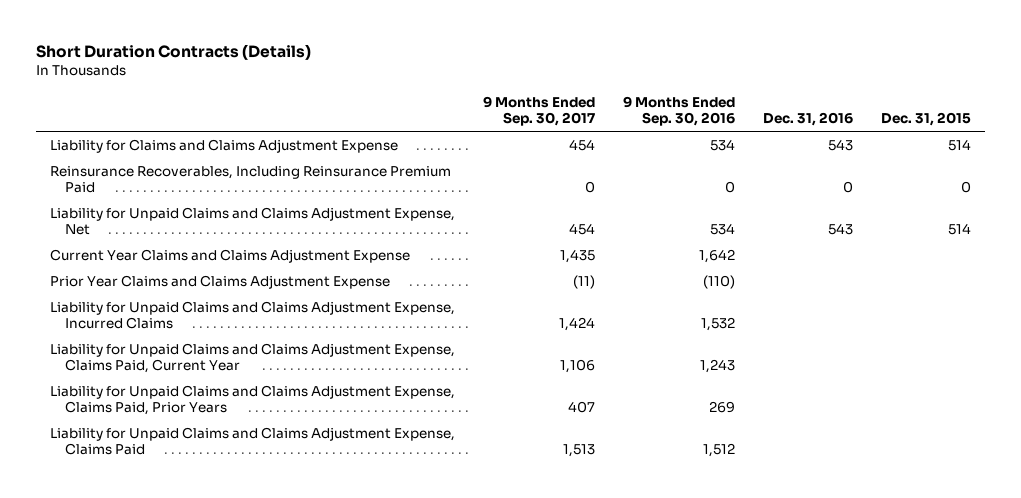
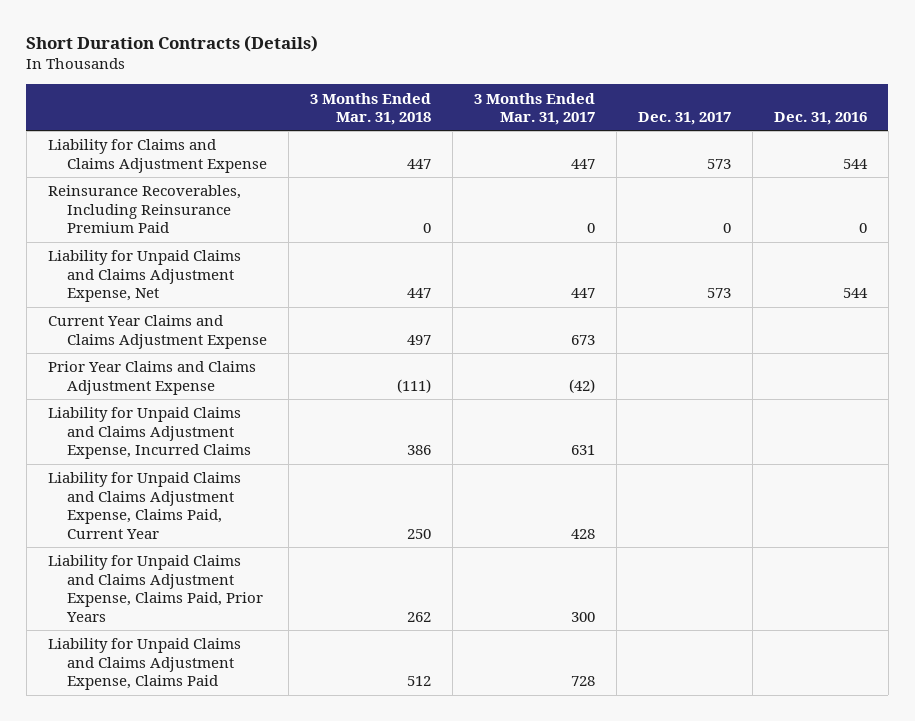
- | 9 Months Ended Sep. 30, 2017 | 9 Months Ended Sep. 30, 2016 | Dec. 31, 2016 | Dec. 31, 2015
+ | 3 Months Ended Mar. 31, 2018 | 3 Months Ended Mar. 31, 2017 | Dec. 31, 2017 | Dec. 31, 2016
- Liability for Claims and Claims Adjustment Expense | 454 | 534 | 543 | 514
+ Liability for Claims and Claims Adjustment Expense | 447 | 447 | 573 | 544
- Liability for Unpaid Claims and Claims Adjustment Expense, Net | 454 | 534 | 543 | 514
+ Liability for Unpaid Claims and Claims Adjustment Expense, Net | 447 | 447 | 573 | 544

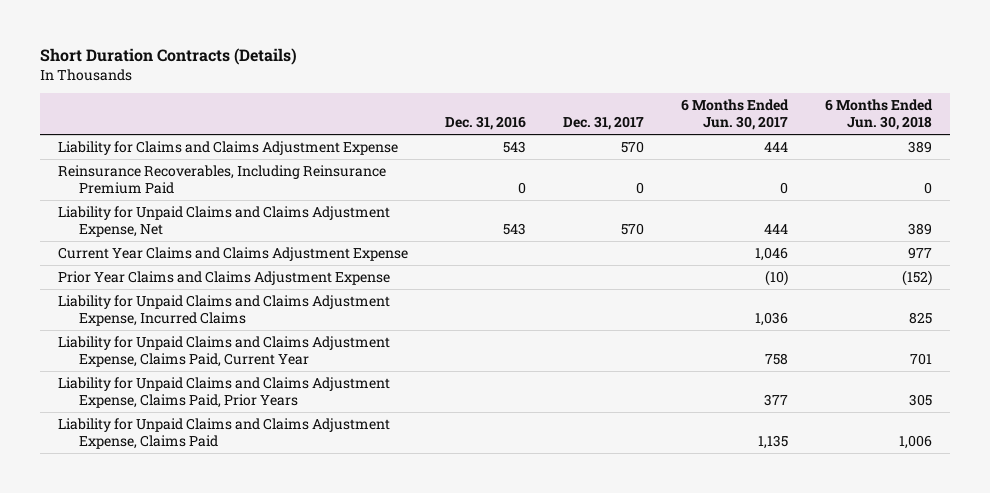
- | 3 Months Ended Mar. 31, 2018 | 3 Months Ended Mar. 31, 2017 | Dec. 31, 2017 | Dec. 31, 2016
+ | Dec. 31, 2016 | Dec. 31, 2017 | 6 Months Ended Jun. 30, 2017 | 6 Months Ended Jun. 30, 2018
- Liability for Claims and Claims Adjustment Expense | 447 | 447 | 573 | 544
+ Liability for Claims and Claims Adjustment Expense | 543 | 570 | 444 | 389
- Liability for Unpaid Claims and Claims Adjustment Expense, Net | 447 | 447 | 573 | 544
+ Liability for Unpaid Claims and Claims Adjustment Expense, Net | 543 | 570 | 444 | 389

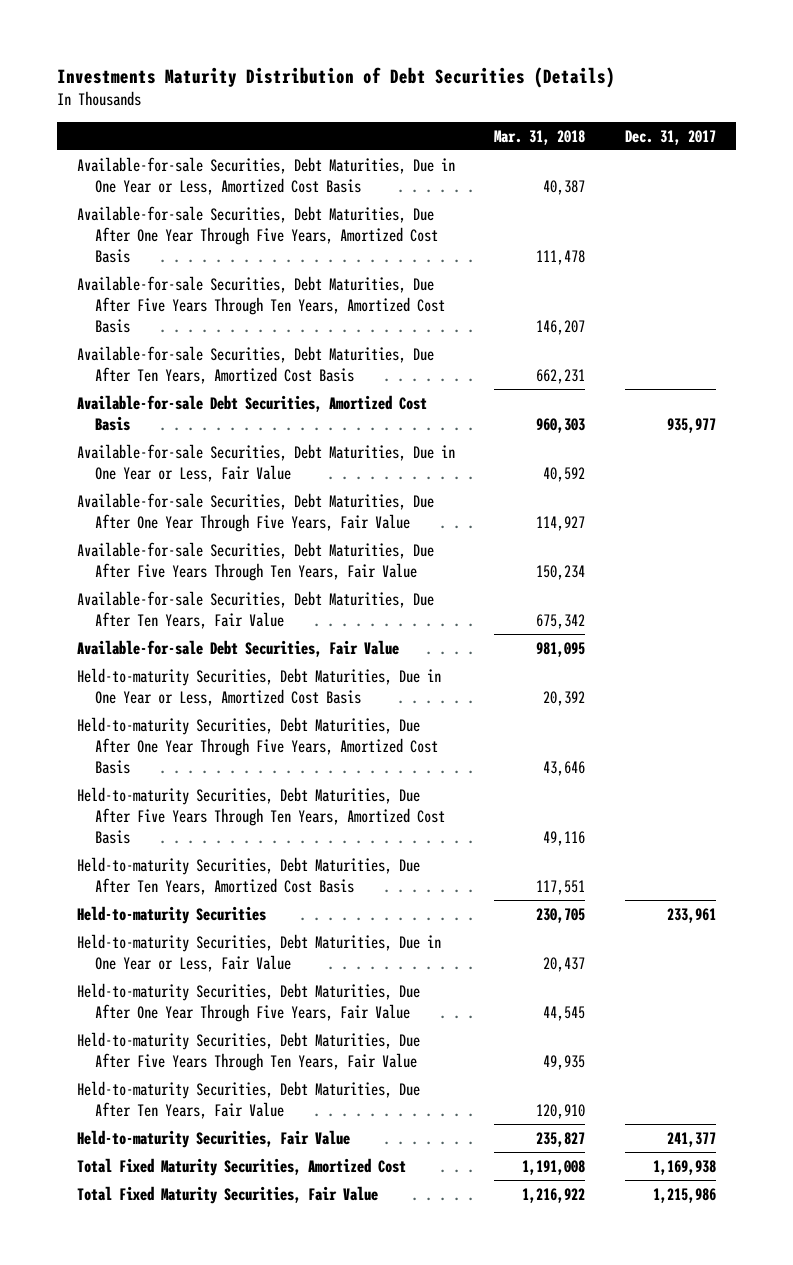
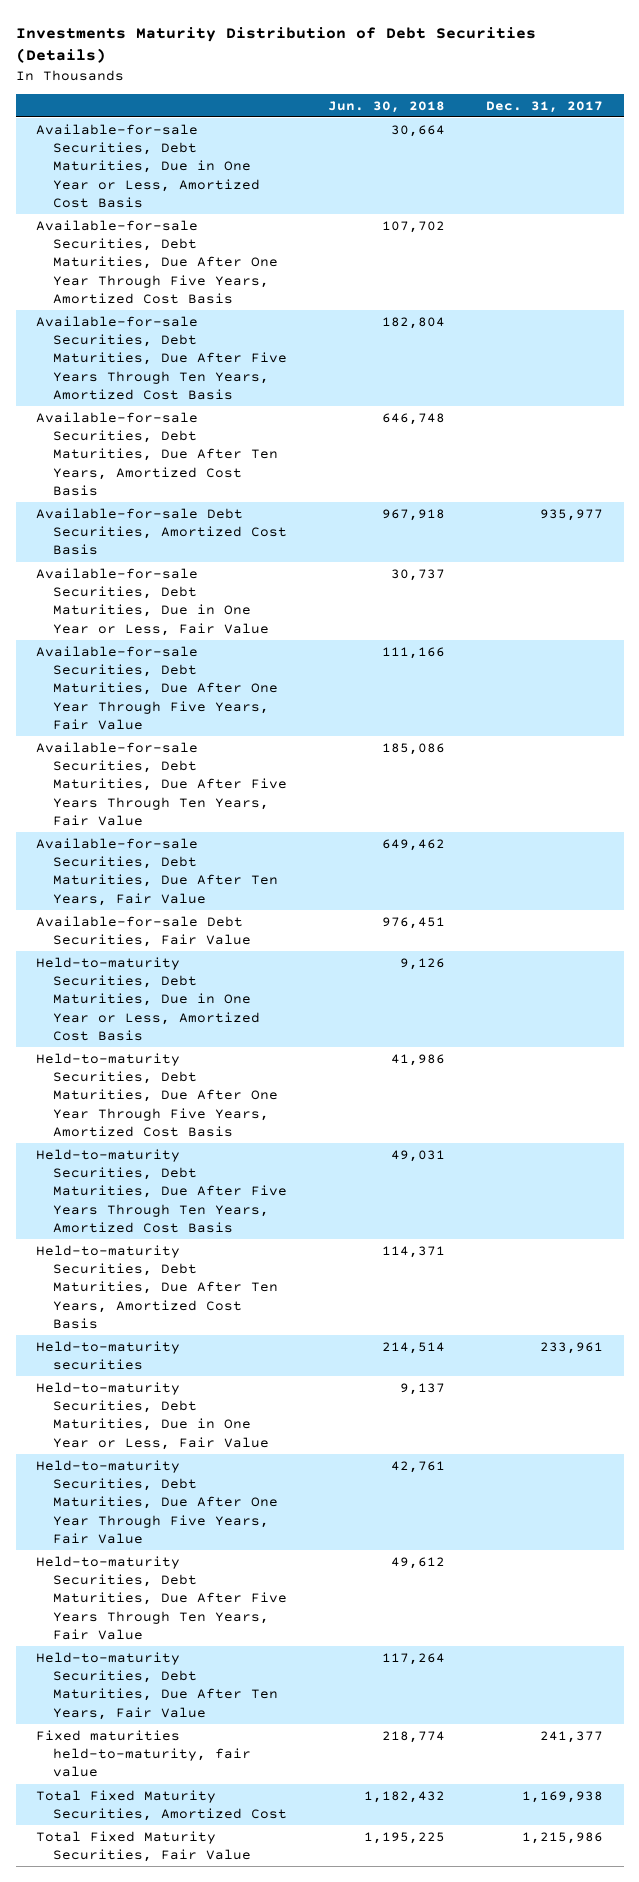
- | Mar. 31, 2018 | Dec. 31, 2017
+ | Jun. 30, 2018 | Dec. 31, 2017
- Held-to-maturity Securities | 230,705 | 233,961
+ Held-to-maturity securities | 214,514 | 233,961
- Held-to-maturity Securities, Fair Value | 235,827 | 241,377
+ Fixed maturities held-to-maturity, fair value | 218,774 | 241,377

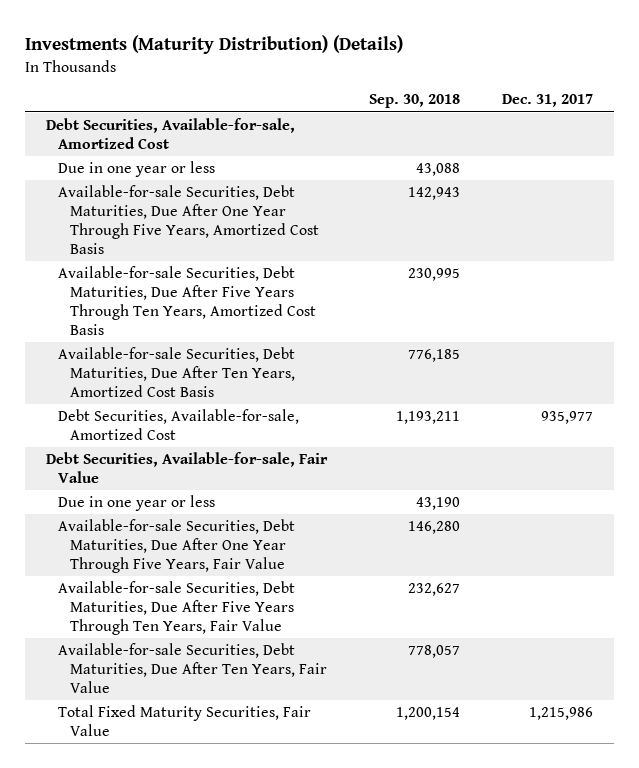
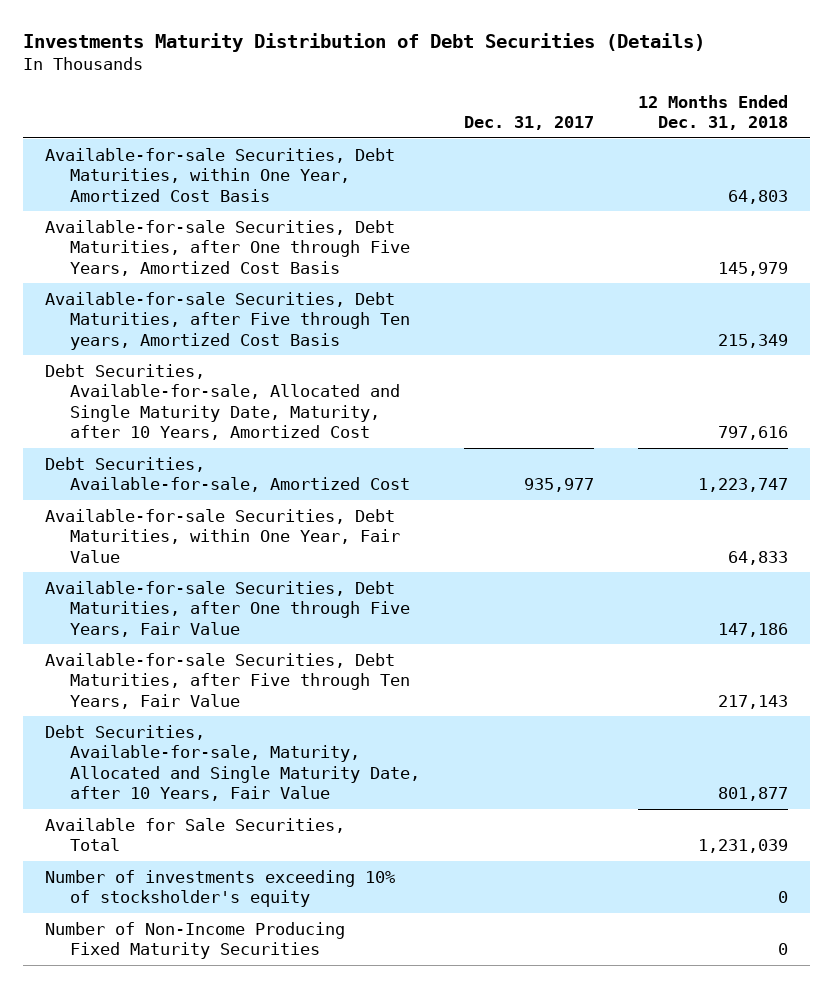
- Investments (Maturity Distribution) (Details)
+ Investments Maturity Distribution of Debt Securities (Details)
- | Sep. 30, 2018 | Dec. 31, 2017
+ | Dec. 31, 2017 | 12 Months Ended Dec. 31, 2018
- Debt Securities, Available-for-sale, Amortized Cost
- Due in one year or less | 43,088 |
- Available-for-sale Securities, Debt Maturities, Due After One Year Through Five Years, Amortized Cost Basis | 142,943 |
- Available-for-sale Securities, Debt Maturities, Due After Five Years Through Ten Years, Amortized Cost Basis | 230,995 |
- Available-for-sale Securities, Debt Maturities, Due After Ten Years, Amortized Cost Basis | 776,185 |
+ Available-for-sale Securities, Debt Maturities, within One Year, Amortized Cost Basis | | 64,803
+ Available-for-sale Securities, Debt Maturities, after One through Five Years, Amortized Cost Basis | | 145,979
+ Available-for-sale Securities, Debt Maturities, after Five through Ten years, Amortized Cost Basis | | 215,349
+ Debt Securities, Available-for-sale, Allocated and Single Maturity Date, Maturity, after 10 Years, Amortized Cost | | 797,616
- Debt Securities, Available-for-sale, Fair Value
- Due in one year or less | 43,190 |
- Available-for-sale Securities, Debt Maturities, Due After One Year Through Five Years, Fair Value | 146,280 |
- Available-for-sale Securities, Debt Maturities, Due After Five Years Through Ten Years, Fair Value | 232,627 |
- Available-for-sale Securities, Debt Maturities, Due After Ten Years, Fair Value | 778,057 |
- Total Fixed Maturity Securities, Fair Value | 1,200,154 | 1,215,986
+ Available-for-sale Securities, Debt Maturities, within One Year, Fair Value | | 64,833
+ Available-for-sale Securities, Debt Maturities, after One through Five Years, Fair Value | | 147,186
+ Available-for-sale Securities, Debt Maturities, after Five through Ten Years, Fair Value | | 217,143
+ Debt Securities, Available-for-sale, Maturity, Allocated and Single Maturity Date, after 10 Years, Fair Value | | 801,877
+ Available for Sale Securities, Total | | 1,231,039
+ Number of investments exceeding 10% of stocksholder's equity | | 0
+ Number of Non-Income Producing Fixed Maturity Securities | | 0

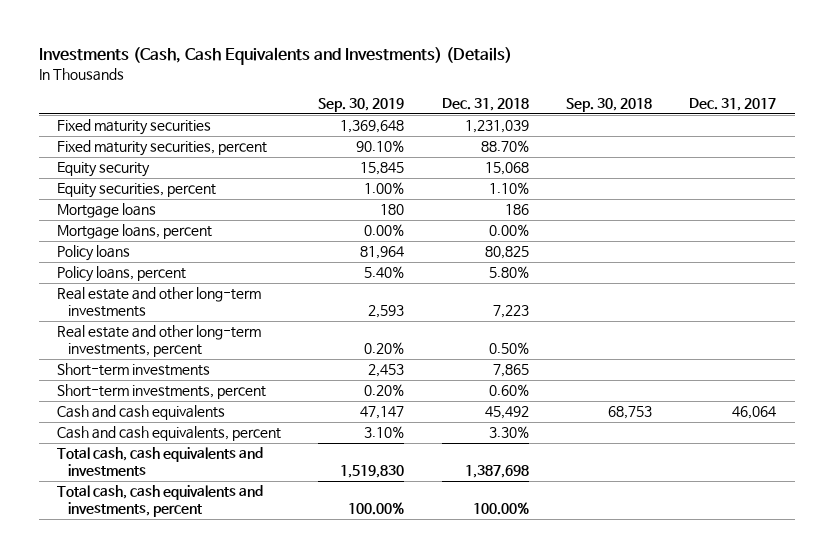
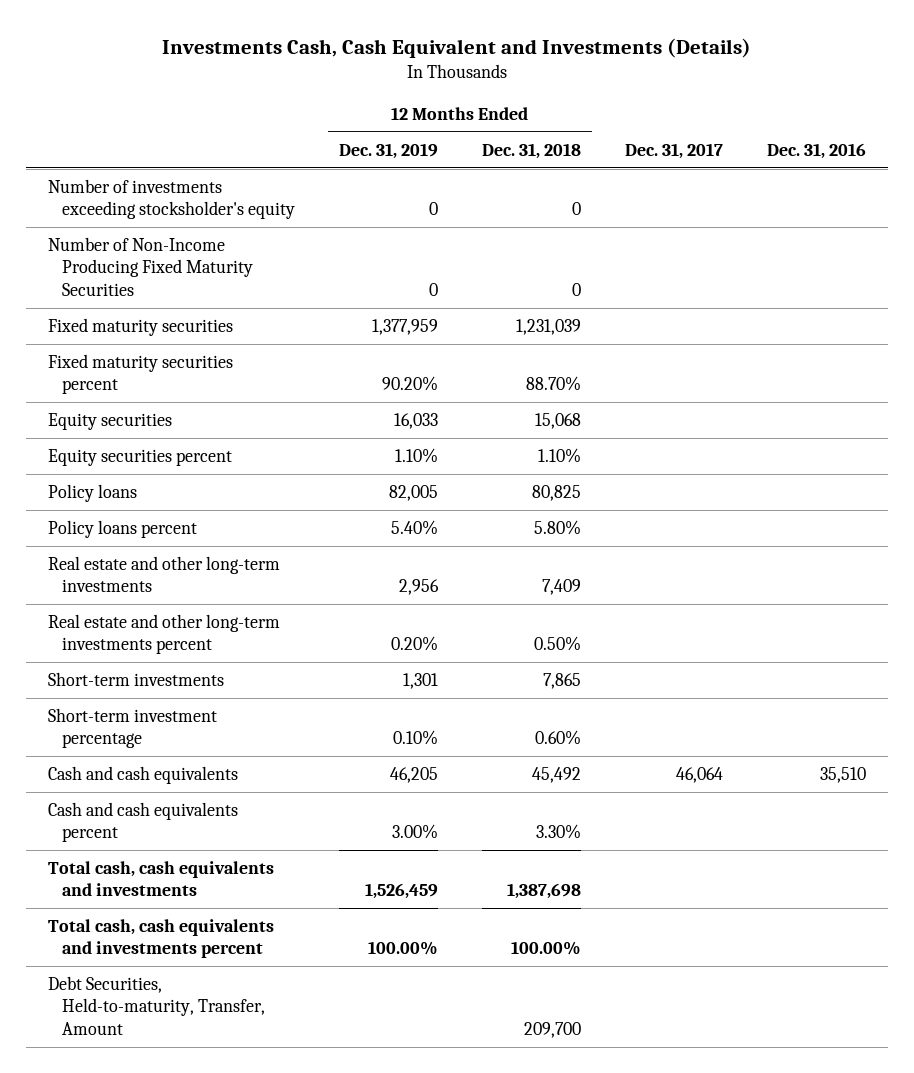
- Investments (Cash, Cash Equivalents and Investments) (Details)
+ Investments Cash, Cash Equivalent and Investments (Details)
- | Sep. 30, 2019 | Dec. 31, 2018 | Sep. 30, 2018 | Dec. 31, 2017
+ | 12 Months Ended Dec. 31, 2019 | 12 Months Ended Dec. 31, 2018 | Dec. 31, 2017 | Dec. 31, 2016
+ Number of investments exceeding stocksholder's equity | 0 | 0 | |
+ Number of Non-Income Producing Fixed Maturity Securities | 0 | 0 | |
- Fixed maturity securities, percent | 90.10% | 88.70% | |
- Equity security | 15,845 | 15,068 | |
- Equity securities, percent | 1.00% | 1.10% | |
- Mortgage loans | 180 | 186 | |
- Mortgage loans, percent | 0.00% | 0.00% | |
+ Fixed maturity securities percent | 90.20% | 88.70% | |
+ Equity securities | 16,033 | 15,068 | |
+ Equity securities percent | 1.10% | 1.10% | |
- Policy loans, percent | 5.40% | 5.80% | |
+ Policy loans percent | 5.40% | 5.80% | |
- Real estate and other long-term investments, percent | 0.20% | 0.50% | |
+ Real estate and other long-term investments percent | 0.20% | 0.50% | |
- Short-term investments, percent | 0.20% | 0.60% | |
+ Short-term investment percentage | 0.10% | 0.60% | |
- Cash and cash equivalents, percent | 3.10% | 3.30% | |
+ Cash and cash equivalents percent | 3.00% | 3.30% | |
- Total cash, cash equivalents and investments, percent | 100.00% | 100.00% | |
+ Total cash, cash equivalents and investments percent | 100.00% | 100.00% | |
+ Debt Securities, Held-to-maturity, Transfer, Amount | | 209,700 | |

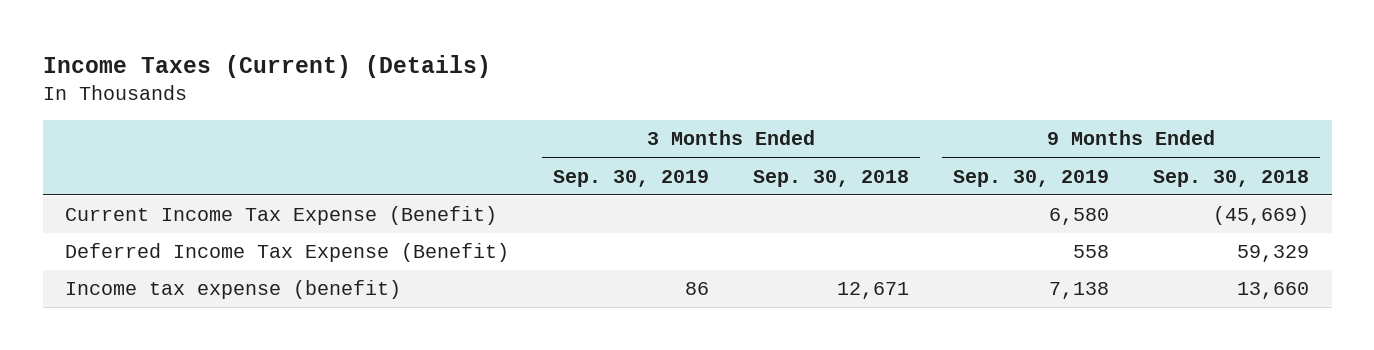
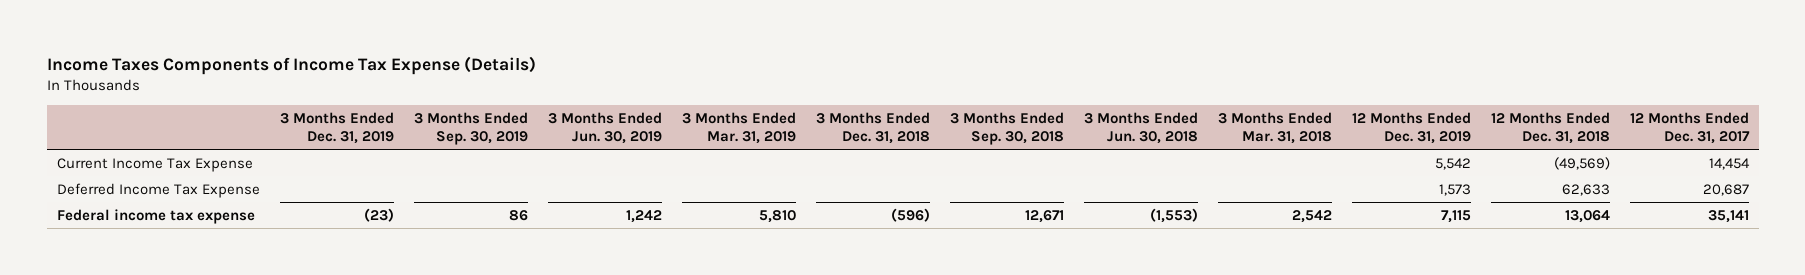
- Income Taxes (Current) (Details)
+ Income Taxes Components of Income Tax Expense (Details)
- | 3 Months Ended Sep. 30, 2019 | 3 Months Ended Sep. 30, 2018 | 9 Months Ended Sep. 30, 2019 | 9 Months Ended Sep. 30, 2018
+ | 3 Months Ended Dec. 31, 2019 | 3 Months Ended Sep. 30, 2019 | 3 Months Ended Jun. 30, 2019 | 3 Months Ended Mar. 31, 2019 | 3 Months Ended Dec. 31, 2018 | 3 Months Ended Sep. 30, 2018 | 3 Months Ended Jun. 30, 2018 | 3 Months Ended Mar. 31, 2018 | 12 Months Ended Dec. 31, 2019 | 12 Months Ended Dec. 31, 2018 | 12 Months Ended Dec. 31, 2017
- Current Income Tax Expense (Benefit) | | | 6,580 | (45,669)
- Deferred Income Tax Expense (Benefit) | | | 558 | 59,329
- Income tax expense (benefit) | 86 | 12,671 | 7,138 | 13,660
+ Current Income Tax Expense | | | | | | | | | 5,542 | (49,569) | 14,454
+ Deferred Income Tax Expense | | | | | | | | | 1,573 | 62,633 | 20,687
+ Federal income tax expense | (23) | 86 | 1,242 | 5,810 | (596) | 12,671 | (1,553) | 2,542 | 7,115 | 13,064 | 35,141

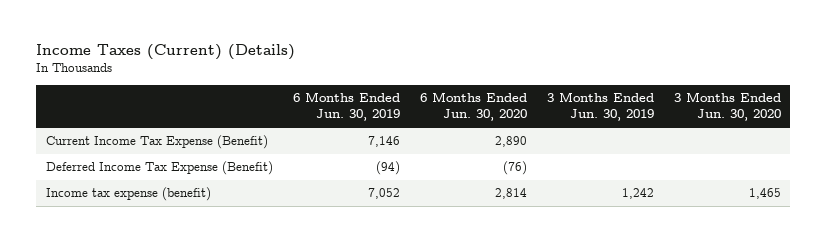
- Income Taxes Components of Income Tax Expense (Details)
+ Income Taxes (Current) (Details)
- | 3 Months Ended Dec. 31, 2019 | 3 Months Ended Sep. 30, 2019 | 3 Months Ended Jun. 30, 2019 | 3 Months Ended Mar. 31, 2019 | 3 Months Ended Dec. 31, 2018 | 3 Months Ended Sep. 30, 2018 | 3 Months Ended Jun. 30, 2018 | 3 Months Ended Mar. 31, 2018 | 12 Months Ended Dec. 31, 2019 | 12 Months Ended Dec. 31, 2018 | 12 Months Ended Dec. 31, 2017
+ | 6 Months Ended Jun. 30, 2019 | 6 Months Ended Jun. 30, 2020 | 3 Months Ended Jun. 30, 2019 | 3 Months Ended Jun. 30, 2020
- Current Income Tax Expense | | | | | | | | | 5,542 | (49,569) | 14,454
- Deferred Income Tax Expense | | | | | | | | | 1,573 | 62,633 | 20,687
- Federal income tax expense | (23) | 86 | 1,242 | 5,810 | (596) | 12,671 | (1,553) | 2,542 | 7,115 | 13,064 | 35,141
+ Current Income Tax Expense (Benefit) | 7,146 | 2,890 | |
+ Deferred Income Tax Expense (Benefit) | (94) | (76) | |
+ Income tax expense (benefit) | 7,052 | 2,814 | 1,242 | 1,465

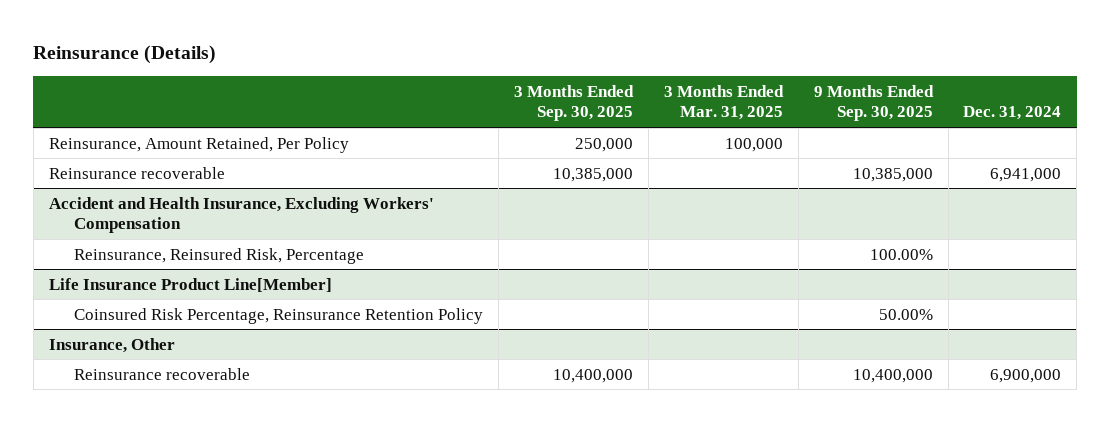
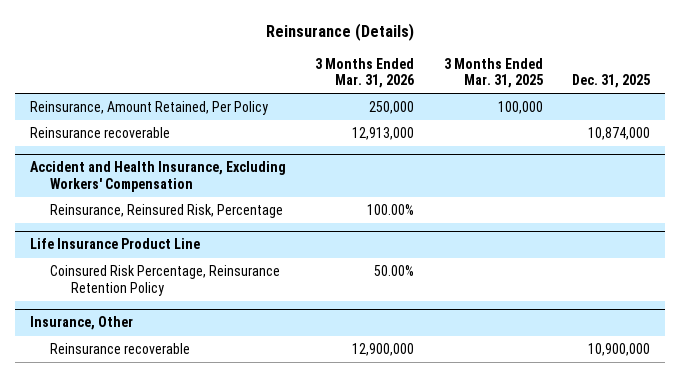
- | 3 Months Ended Sep. 30, 2025 | 3 Months Ended Mar. 31, 2025 | 9 Months Ended Sep. 30, 2025 | Dec. 31, 2024
+ | 3 Months Ended Mar. 31, 2026 | 3 Months Ended Mar. 31, 2025 | Dec. 31, 2025
- Life Insurance Product Line[Member]
+ Life Insurance Product Line

